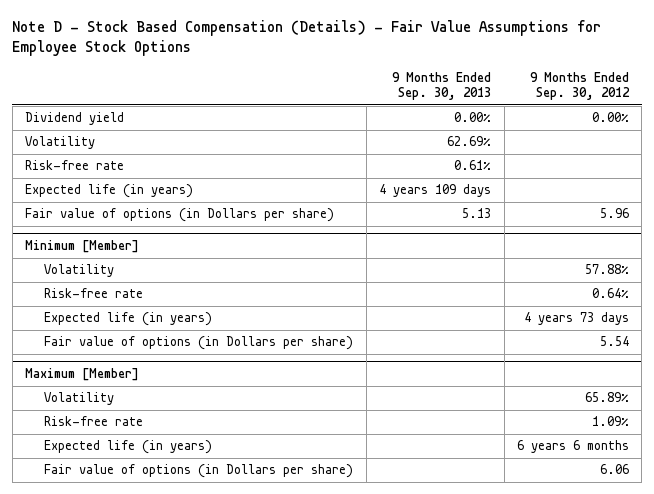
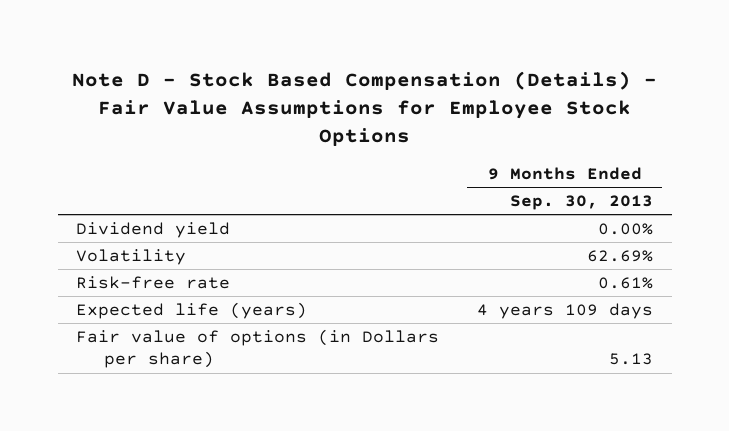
- | 9 Months Ended Sep. 30, 2013 | 9 Months Ended Sep. 30, 2012
+ | 9 Months Ended Sep. 30, 2013
- Expected life (in years) | 4 years 109 days |
+ Expected life (years) | 4 years 109 days
- Minimum [Member]
- Volatility | | 57.88%
- Risk-free rate | | 0.64%
- Expected life (in years) | | 4 years 73 days
- Fair value of options (in Dollars per share) | | 5.54
- Maximum [Member]
- Volatility | | 65.89%
- Risk-free rate | | 1.09%
- Expected life (in years) | | 6 years 6 months
- Fair value of options (in Dollars per share) | | 6.06

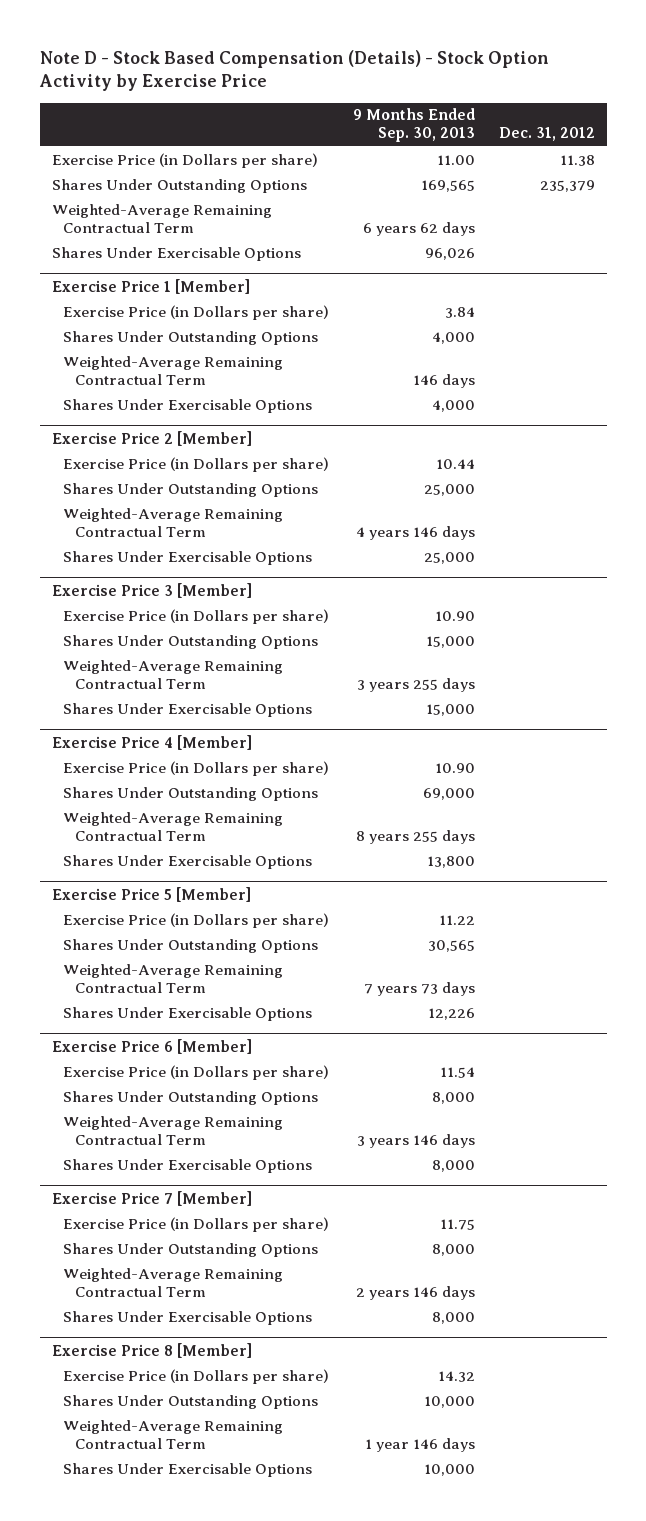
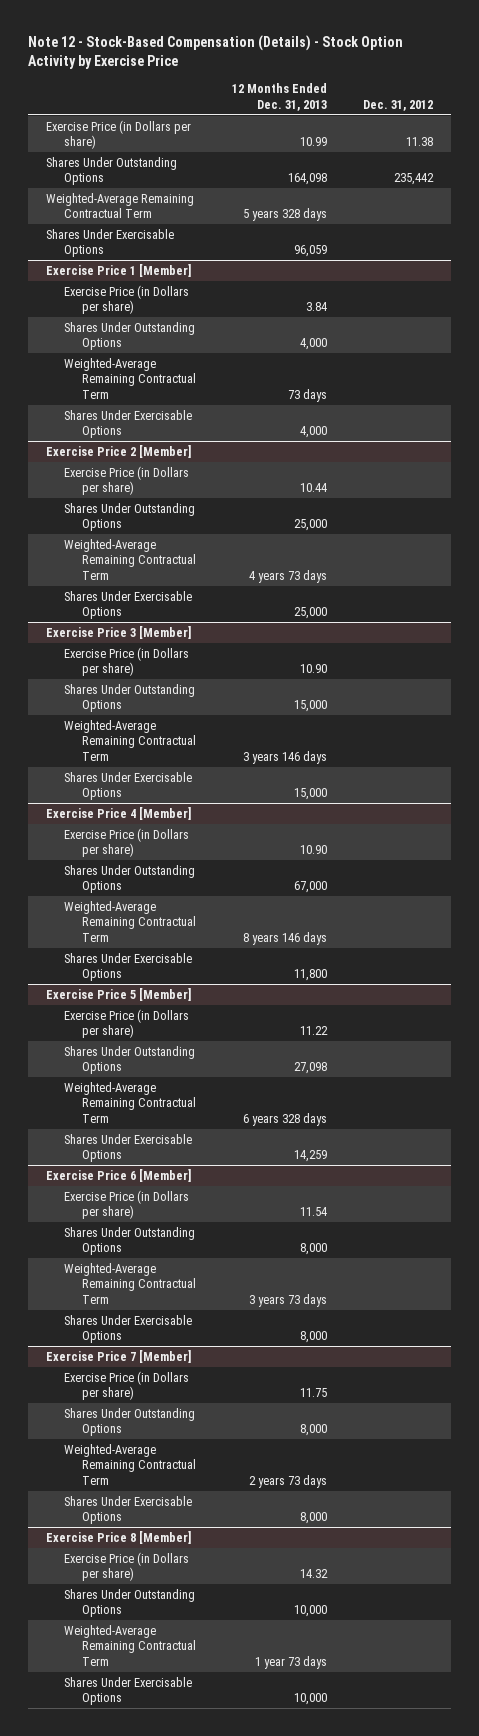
- Note D - Stock Based Compensation (Details) - Stock Option Activity by Exercise Price
+ Note 12 - Stock-Based Compensation (Details) - Stock Option Activity by Exercise Price
- | 9 Months Ended Sep. 30, 2013 | Dec. 31, 2012
+ | 12 Months Ended Dec. 31, 2013 | Dec. 31, 2012
- Shares Under Outstanding Options | 169,565 | 235,379
+ Shares Under Outstanding Options | 164,098 | 235,442

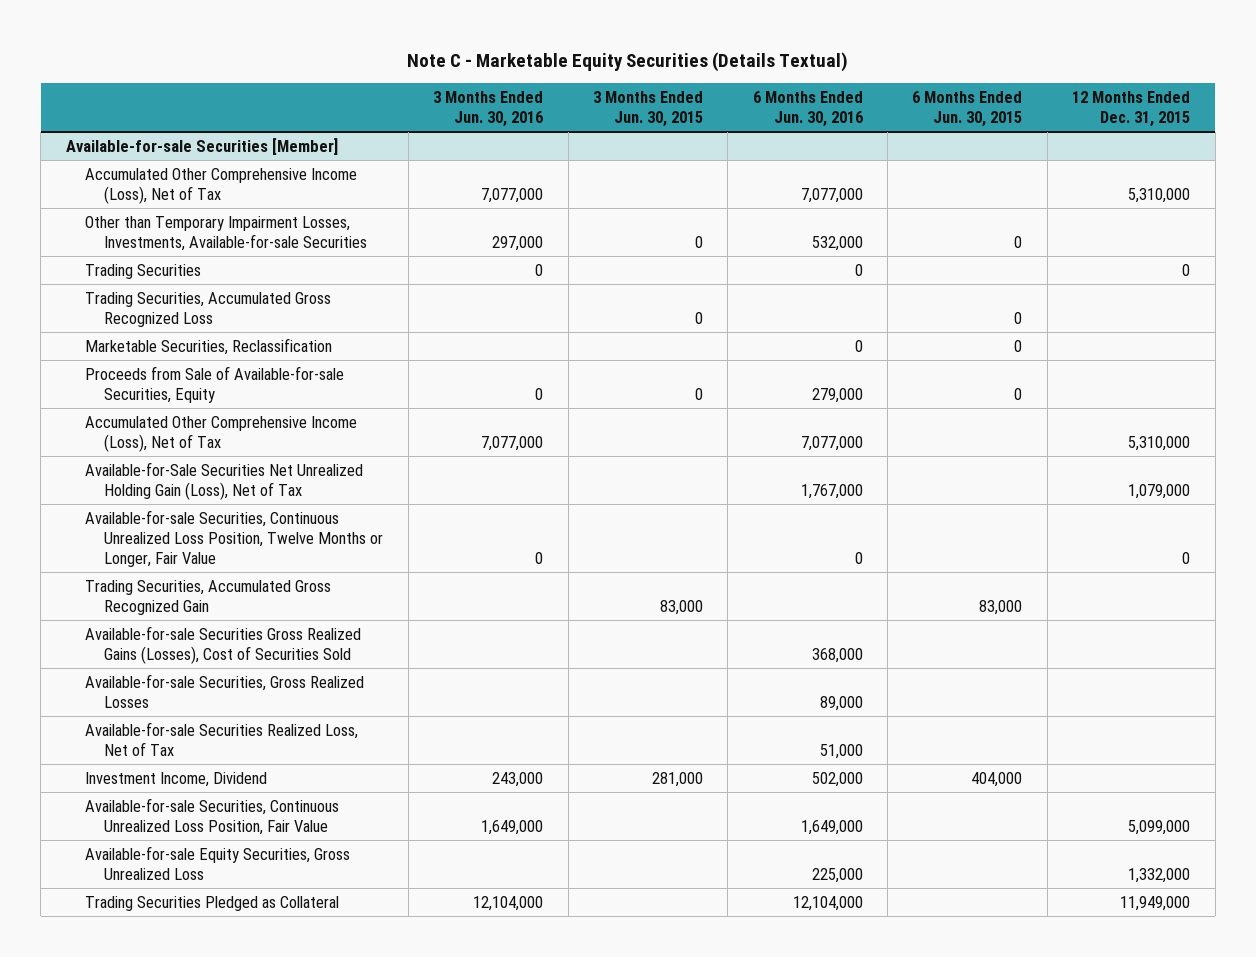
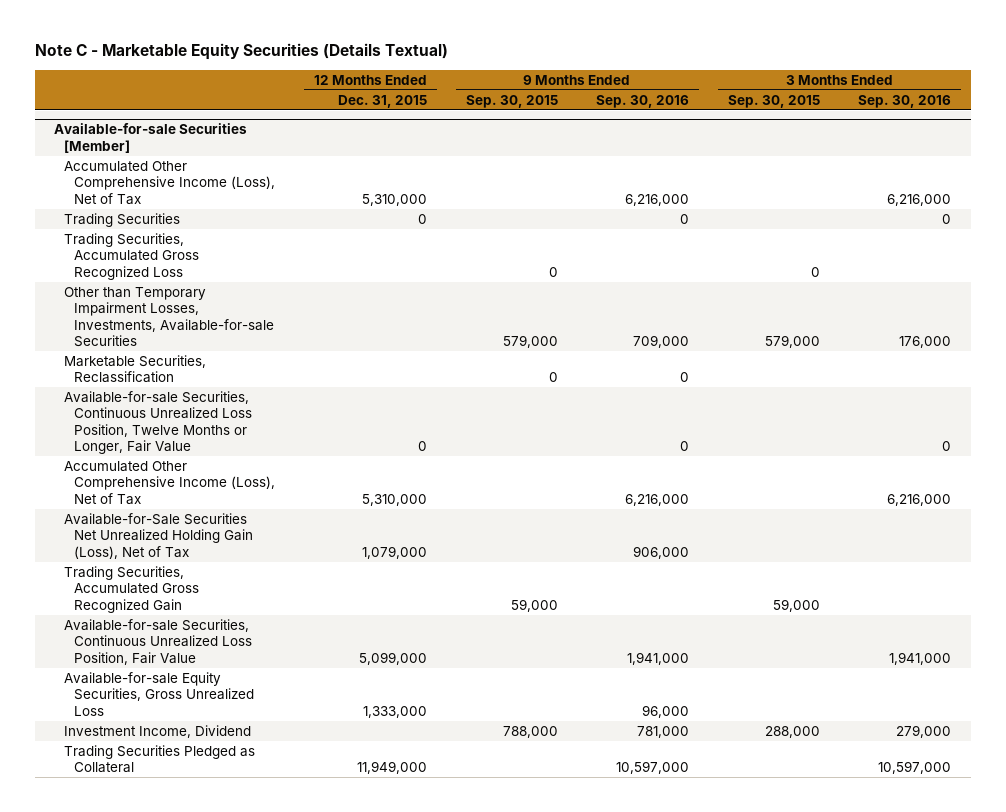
- | 3 Months Ended Jun. 30, 2016 | 3 Months Ended Jun. 30, 2015 | 6 Months Ended Jun. 30, 2016 | 6 Months Ended Jun. 30, 2015 | 12 Months Ended Dec. 31, 2015
+ | 12 Months Ended Dec. 31, 2015 | 9 Months Ended Sep. 30, 2015 | 9 Months Ended Sep. 30, 2016 | 3 Months Ended Sep. 30, 2015 | 3 Months Ended Sep. 30, 2016
@ Available-for-sale Securities [Member]
moved down: Other than Temporary Impairment Losses, Investments, Available-for-sale Securities | | 579,000 | 709,000 | 579,000 | 176,000
- Proceeds from Sale of Available-for-sale Securities, Equity | 0 | 0 | 279,000 | 0 |
moved up: Available-for-sale Securities, Continuous Unrealized Loss Position, Twelve Months or Longer, Fair Value | 0 | | 0 | | 0
- Available-for-sale Securities Gross Realized Gains (Losses), Cost of Securities Sold | | | 368,000 | |
- Available-for-sale Securities, Gross Realized Losses | | | 89,000 | |
- Available-for-sale Securities Realized Loss, Net of Tax | | | 51,000 | |
- Available-for-sale Equity Securities, Gross Unrealized Loss | | | 225,000 | | 1,332,000
+ Available-for-sale Equity Securities, Gross Unrealized Loss | 1,333,000 | | 96,000 | |
moved down: Investment Income, Dividend | | 788,000 | 781,000 | 288,000 | 279,000

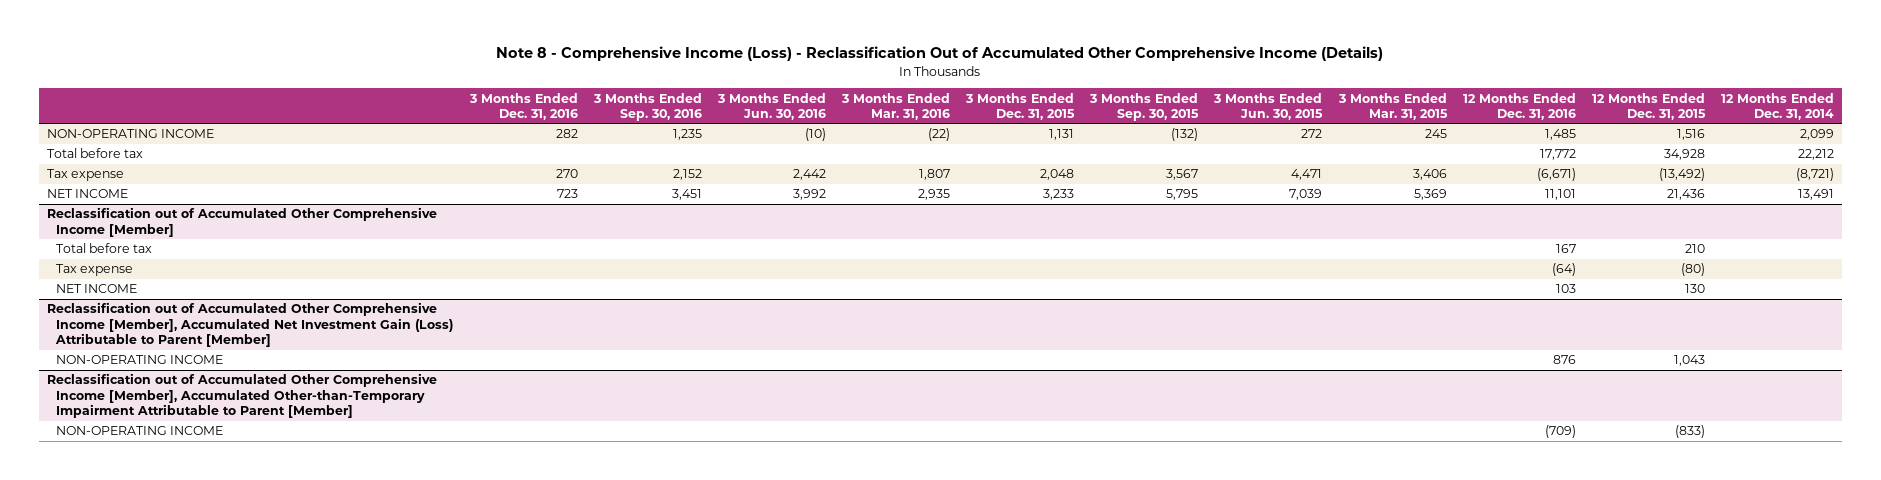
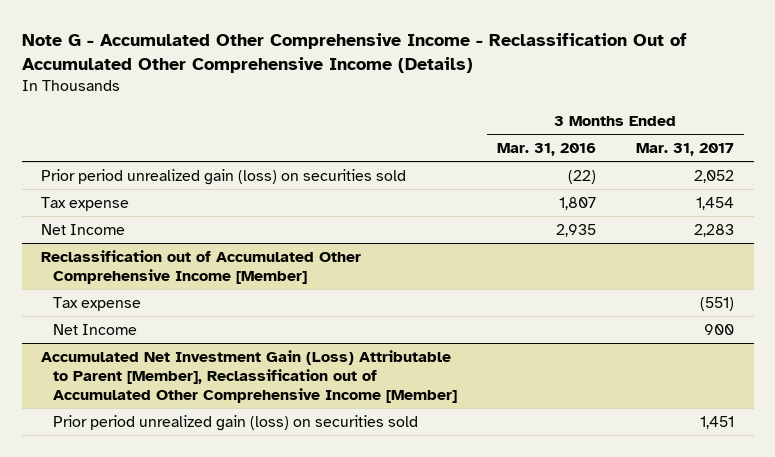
- Note 8 - Comprehensive Income (Loss) - Reclassification Out of Accumulated Other Comprehensive Income (Details)
+ Note G - Accumulated Other Comprehensive Income - Reclassification Out of Accumulated Other Comprehensive Income (Details)
- | 3 Months Ended Dec. 31, 2016 | 3 Months Ended Sep. 30, 2016 | 3 Months Ended Jun. 30, 2016 | 3 Months Ended Mar. 31, 2016 | 3 Months Ended Dec. 31, 2015 | 3 Months Ended Sep. 30, 2015 | 3 Months Ended Jun. 30, 2015 | 3 Months Ended Mar. 31, 2015 | 12 Months Ended Dec. 31, 2016 | 12 Months Ended Dec. 31, 2015 | 12 Months Ended Dec. 31, 2014
+ | 3 Months Ended Mar. 31, 2016 | 3 Months Ended Mar. 31, 2017
- NON-OPERATING INCOME | 282 | 1,235 | (10) | (22) | 1,131 | (132) | 272 | 245 | 1,485 | 1,516 | 2,099
- Total before tax | | | | | | | | | 17,772 | 34,928 | 22,212
+ Prior period unrealized gain (loss) on securities sold | (22) | 2,052
- NET INCOME | 723 | 3,451 | 3,992 | 2,935 | 3,233 | 5,795 | 7,039 | 5,369 | 11,101 | 21,436 | 13,491
+ Net Income | 2,935 | 2,283
@ Reclassification out of Accumulated Other Comprehensive Income [Member]
- Total before tax | | | | | | | | | 167 | 210 |
- NET INCOME | | | | | | | | | 103 | 130 |
- Reclassification out of Accumulated Other Comprehensive Income [Member], Accumulated Net Investment Gain (Loss) Attributable to Parent [Member]
- NON-OPERATING INCOME | | | | | | | | | 876 | 1,043 |
- Reclassification out of Accumulated Other Comprehensive Income [Member], Accumulated Other-than-Temporary Impairment Attributable to Parent [Member]
- NON-OPERATING INCOME | | | | | | | | | (709) | (833) |
@ Reclassification out of Accumulated Other Comprehensive Income [Member]
+ Net Income | | 900
+ Accumulated Net Investment Gain (Loss) Attributable to Parent [Member], Reclassification out of Accumulated Other Comprehensive Income [Member]
+ Prior period unrealized gain (loss) on securities sold | | 1,451

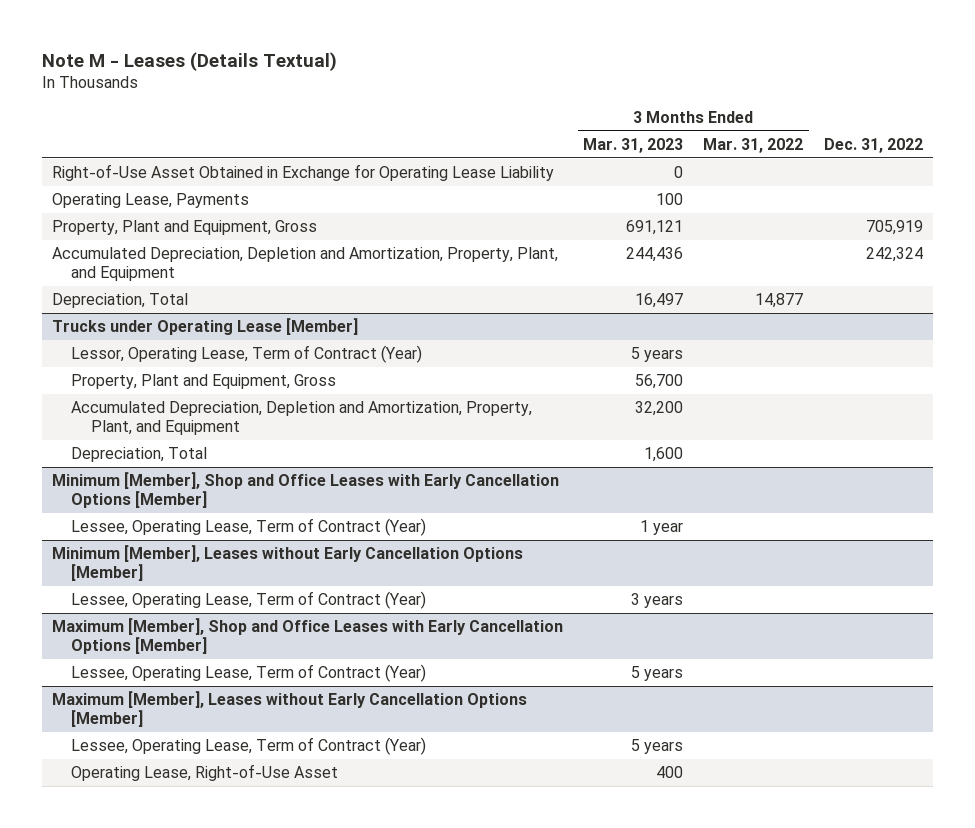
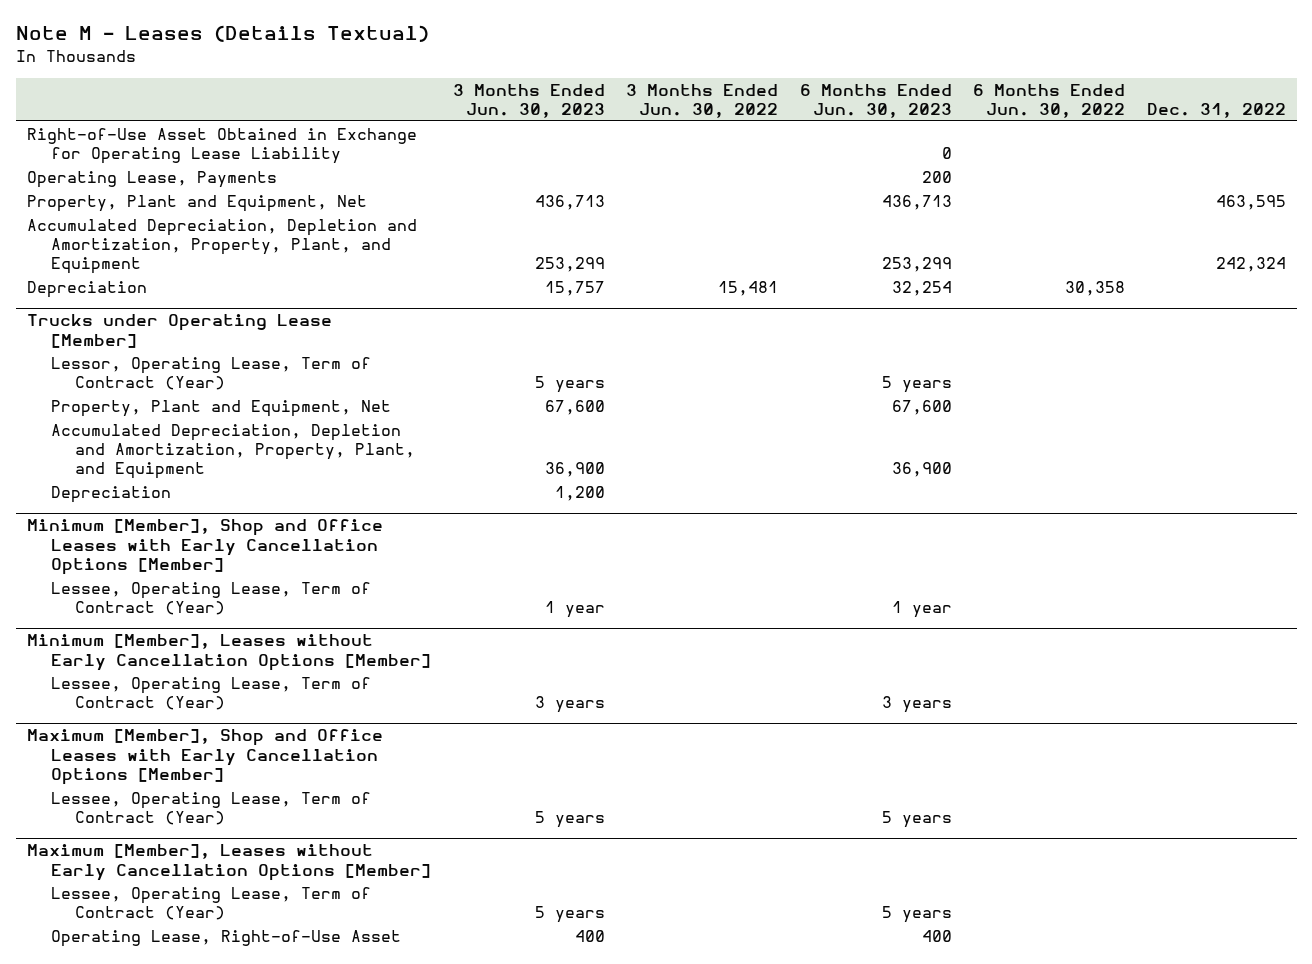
- | 3 Months Ended Mar. 31, 2023 | 3 Months Ended Mar. 31, 2022 | Dec. 31, 2022
+ | 3 Months Ended Jun. 30, 2023 | 3 Months Ended Jun. 30, 2022 | 6 Months Ended Jun. 30, 2023 | 6 Months Ended Jun. 30, 2022 | Dec. 31, 2022
- Property, Plant and Equipment, Gross | 691,121 | | 705,919
+ Property, Plant and Equipment, Net | 436,713 | | 436,713 | | 463,595
- Depreciation, Total | 16,497 | 14,877 |
+ Depreciation | 15,757 | 15,481 | 32,254 | 30,358 |
@ Trucks under Operating Lease [Member]
- Property, Plant and Equipment, Gross | 56,700 | |
+ Property, Plant and Equipment, Net | 67,600 | | 67,600 | |
- Depreciation, Total | 1,600 | |
+ Depreciation | 1,200 | | | |

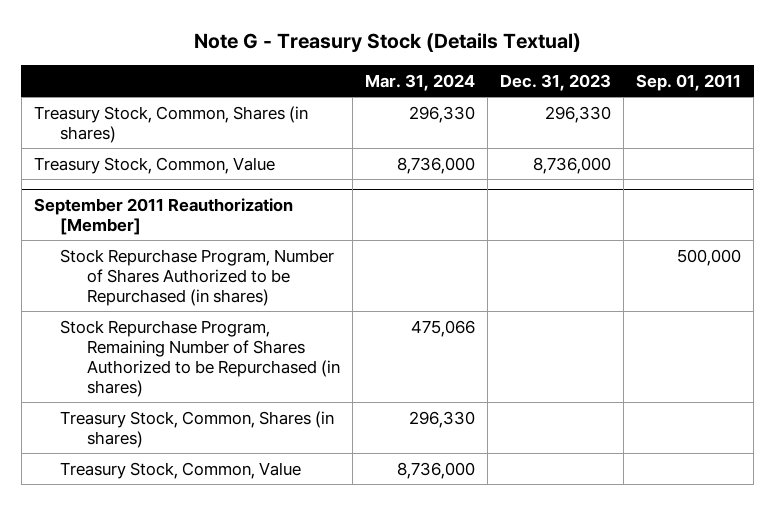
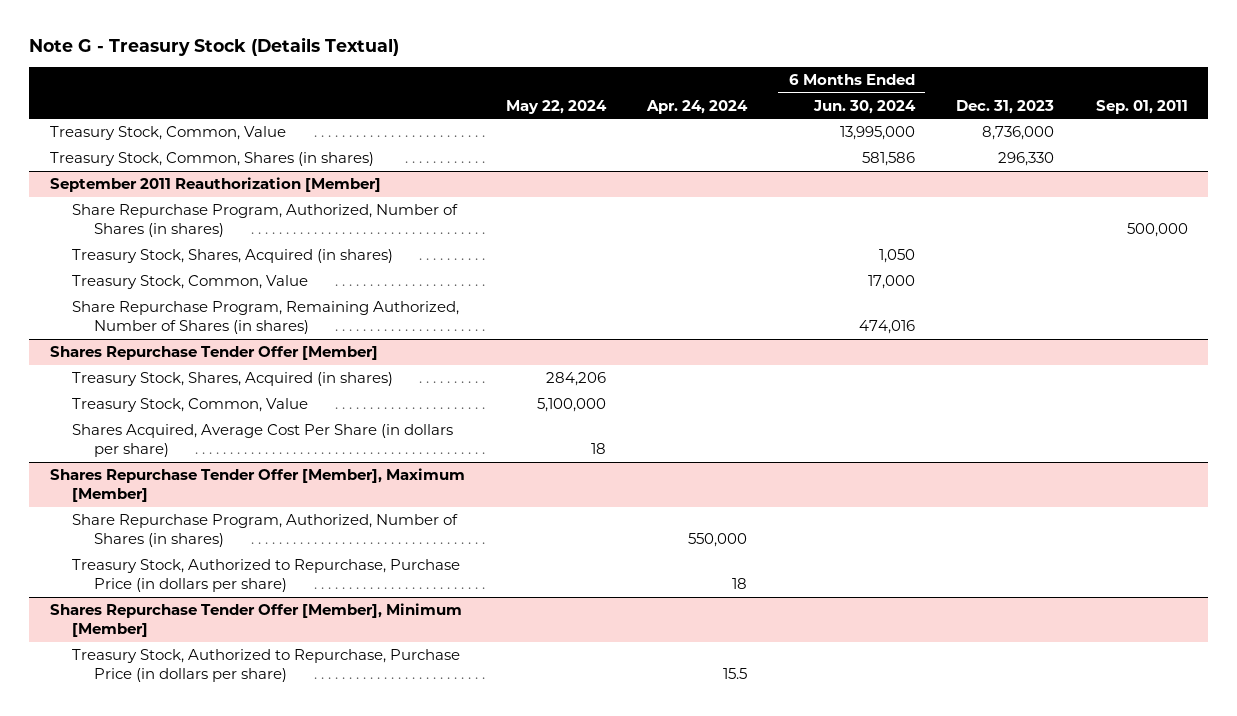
- | Mar. 31, 2024 | Dec. 31, 2023 | Sep. 01, 2011
+ | May 22, 2024 | Apr. 24, 2024 | 6 Months Ended Jun. 30, 2024 | Dec. 31, 2023 | Sep. 01, 2011
moved down: Treasury Stock, Common, Shares (in shares) | | | 581,586 | 296,330 |
@ September 2011 Reauthorization [Member]
- Stock Repurchase Program, Number of Shares Authorized to be Repurchased (in shares) | | | 500,000
- Stock Repurchase Program, Remaining Number of Shares Authorized to be Repurchased (in shares) | 475,066 | |
- Treasury Stock, Common, Shares (in shares) | 296,330 | |
+ Share Repurchase Program, Authorized, Number of Shares (in shares) | | | | | 500,000
+ Treasury Stock, Shares, Acquired (in shares) | | | 1,050 | |
+ Share Repurchase Program, Remaining Authorized, Number of Shares (in shares) | | | 474,016 | |
+ Shares Repurchase Tender Offer [Member]
+ Treasury Stock, Shares, Acquired (in shares) | 284,206 | | | |
+ Treasury Stock, Common, Value | 5,100,000 | | | |
+ Shares Acquired, Average Cost Per Share (in dollars per share) | 18 | | | |
+ Shares Repurchase Tender Offer [Member], Maximum [Member]
+ Share Repurchase Program, Authorized, Number of Shares (in shares) | | 550,000 | | |
+ Treasury Stock, Authorized to Repurchase, Purchase Price (in dollars per share) | | 18 | | |
+ Shares Repurchase Tender Offer [Member], Minimum [Member]
+ Treasury Stock, Authorized to Repurchase, Purchase Price (in dollars per share) | | 15.5 | | |

